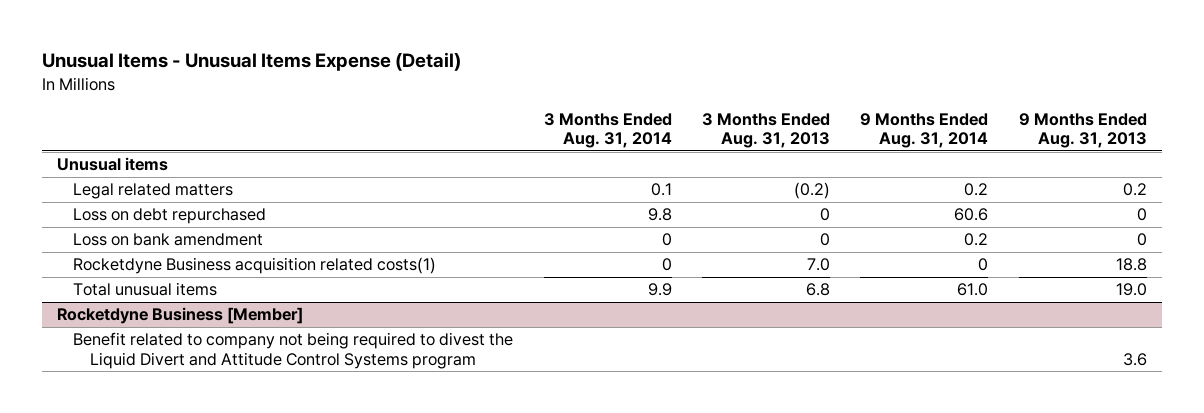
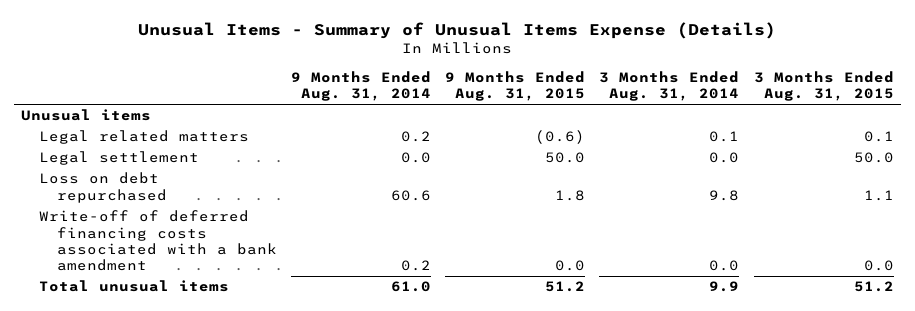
- Unusual Items - Unusual Items Expense (Detail)
+ Unusual Items - Summary of Unusual Items Expense (Details)
- | 3 Months Ended Aug. 31, 2014 | 3 Months Ended Aug. 31, 2013 | 9 Months Ended Aug. 31, 2014 | 9 Months Ended Aug. 31, 2013
+ | 9 Months Ended Aug. 31, 2014 | 9 Months Ended Aug. 31, 2015 | 3 Months Ended Aug. 31, 2014 | 3 Months Ended Aug. 31, 2015
+ Legal settlement | 0.0 | 50.0 | 0.0 | 50.0
- Loss on bank amendment | 0 | 0 | 0.2 | 0
- Rocketdyne Business acquisition related costs(1) | 0 | 7.0 | 0 | 18.8
+ Write-off of deferred financing costs associated with a bank amendment | 0.2 | 0.0 | 0.0 | 0.0
- Rocketdyne Business [Member]
- Benefit related to company not being required to divest the Liquid Divert and Attitude Control Systems program | | | | 3.6

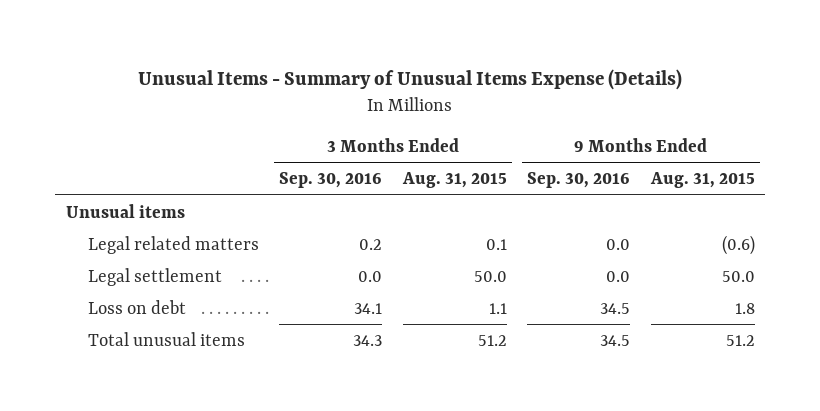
- | 9 Months Ended Aug. 31, 2014 | 9 Months Ended Aug. 31, 2015 | 3 Months Ended Aug. 31, 2014 | 3 Months Ended Aug. 31, 2015
+ | 3 Months Ended Sep. 30, 2016 | 3 Months Ended Aug. 31, 2015 | 9 Months Ended Sep. 30, 2016 | 9 Months Ended Aug. 31, 2015
- Loss on debt repurchased | 60.6 | 1.8 | 9.8 | 1.1
- Write-off of deferred financing costs associated with a bank amendment | 0.2 | 0.0 | 0.0 | 0.0
+ Loss on debt | 34.1 | 1.1 | 34.5 | 1.8

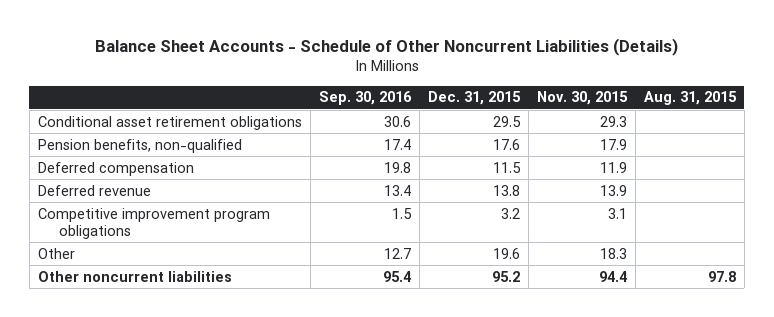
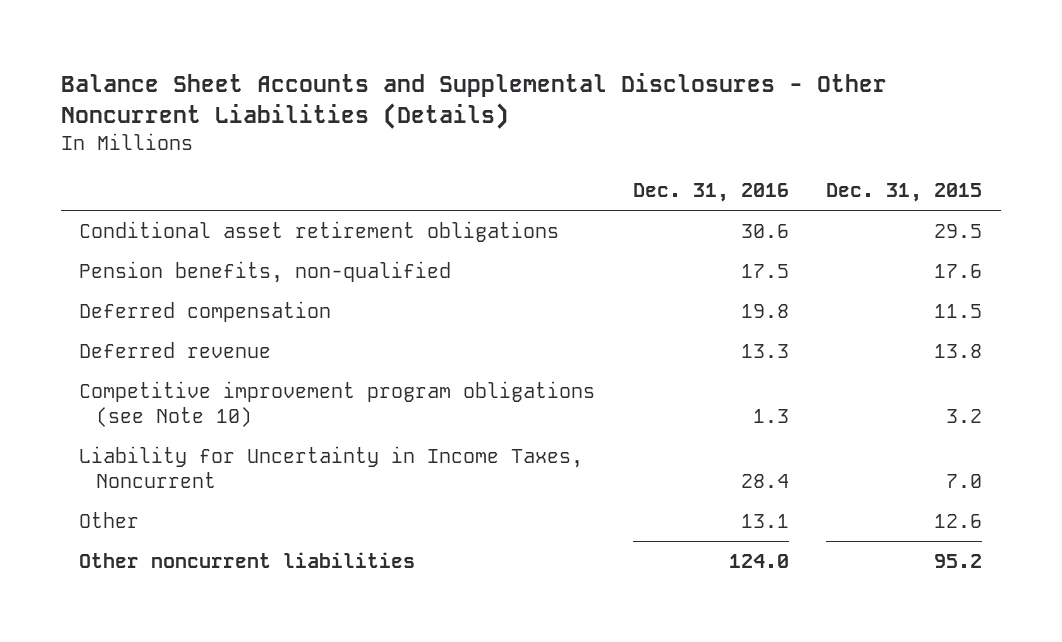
- Balance Sheet Accounts - Schedule of Other Noncurrent Liabilities (Details)
+ Balance Sheet Accounts and Supplemental Disclosures - Other Noncurrent Liabilities (Details)
- | Sep. 30, 2016 | Dec. 31, 2015 | Nov. 30, 2015 | Aug. 31, 2015
+ | Dec. 31, 2016 | Dec. 31, 2015
- Competitive improvement program obligations | 1.5 | 3.2 | 3.1 |
- Other | 12.7 | 19.6 | 18.3 |
+ Competitive improvement program obligations (see Note 10) | 1.3 | 3.2
+ Liability for Uncertainty in Income Taxes, Noncurrent | 28.4 | 7.0
+ Other | 13.1 | 12.6

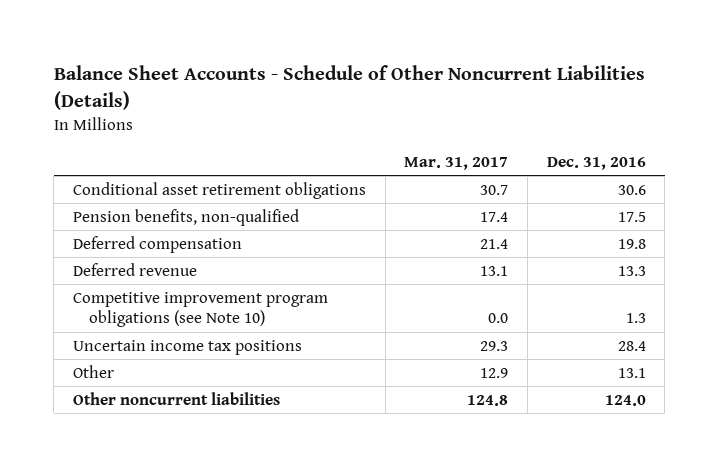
- Balance Sheet Accounts and Supplemental Disclosures - Other Noncurrent Liabilities (Details)
+ Balance Sheet Accounts - Schedule of Other Noncurrent Liabilities (Details)
- | Dec. 31, 2016 | Dec. 31, 2015
+ | Mar. 31, 2017 | Dec. 31, 2016
- Liability for Uncertainty in Income Taxes, Noncurrent | 28.4 | 7.0
+ Uncertain income tax positions | 29.3 | 28.4

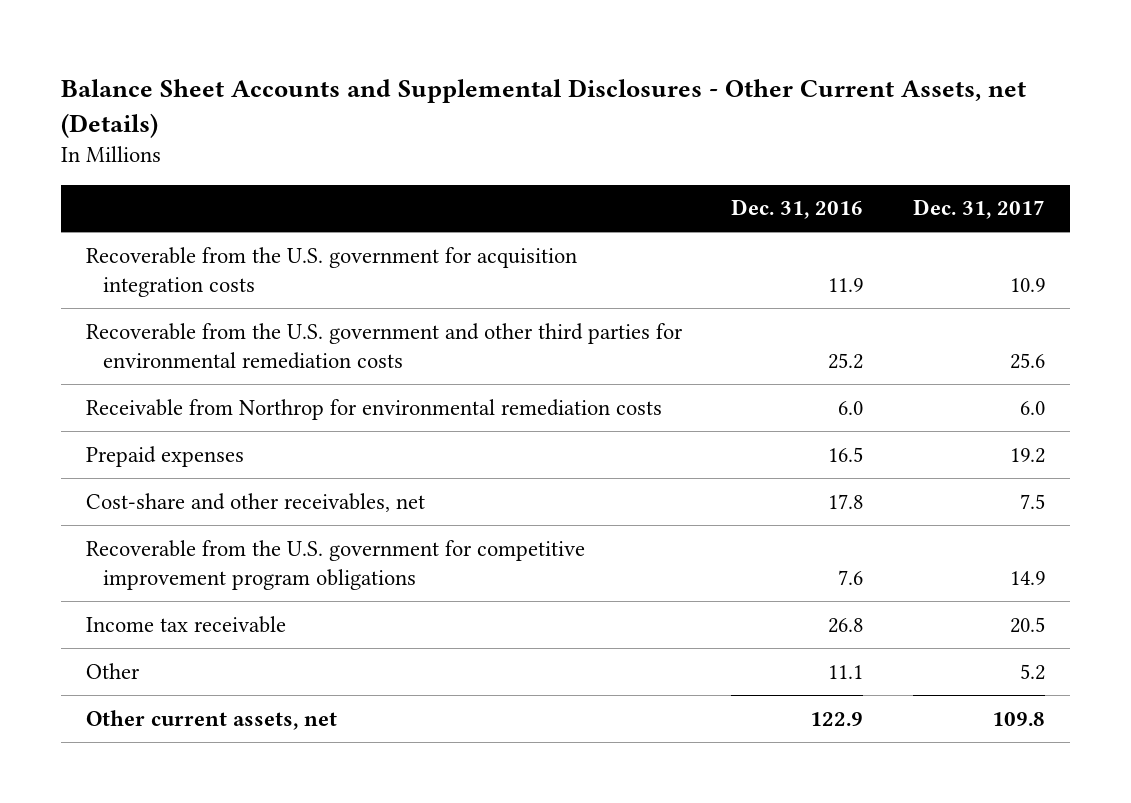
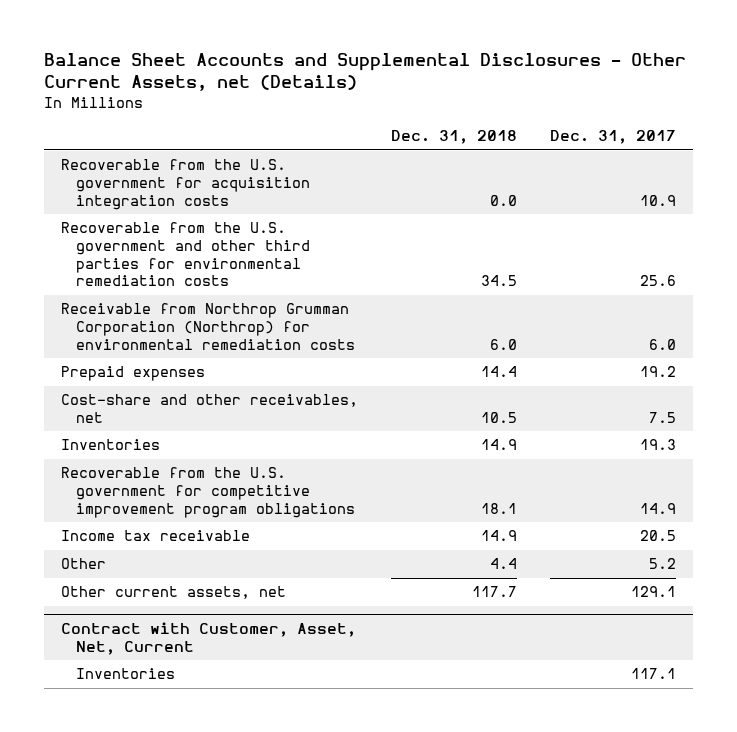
- | Dec. 31, 2016 | Dec. 31, 2017
+ | Dec. 31, 2018 | Dec. 31, 2017
- Receivable from Northrop for environmental remediation costs | 6.0 | 6.0
+ Receivable from Northrop Grumman Corporation (Northrop) for environmental remediation costs | 6.0 | 6.0
+ Inventories | 14.9 | 19.3
- Other current assets, net | 122.9 | 109.8
+ Other current assets, net | 117.7 | 129.1
+ Contract with Customer, Asset, Net, Current
+ Inventories | | 117.1

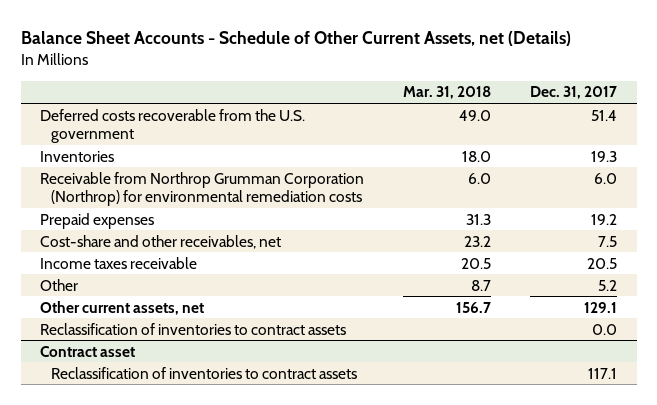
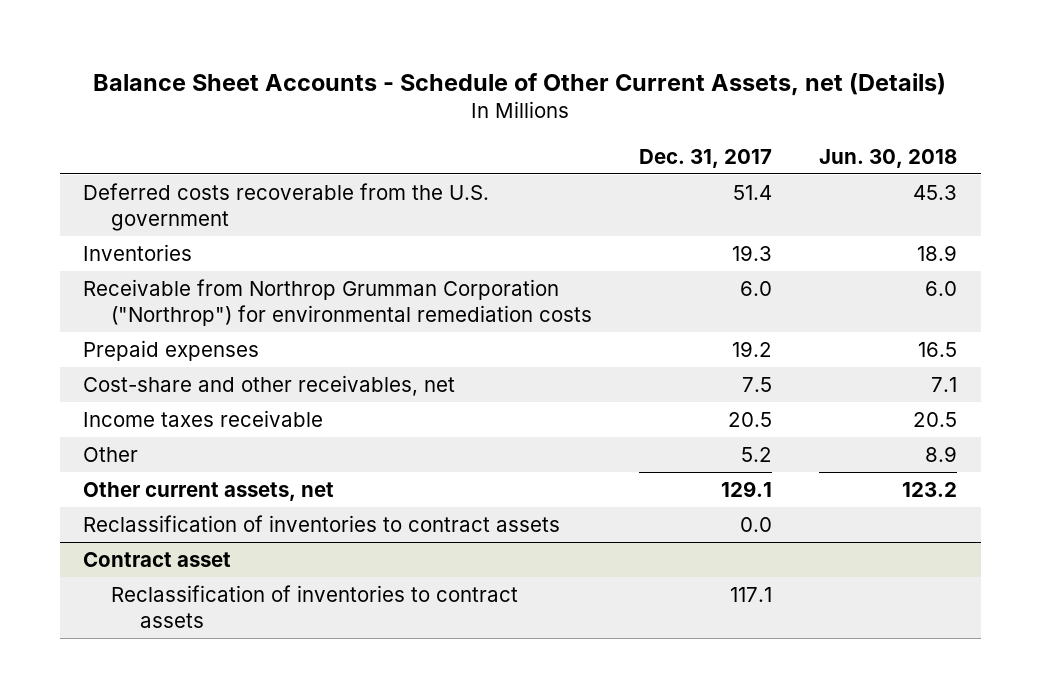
- | Mar. 31, 2018 | Dec. 31, 2017
+ | Dec. 31, 2017 | Jun. 30, 2018
- Receivable from Northrop Grumman Corporation (Northrop) for environmental remediation costs | 6.0 | 6.0
+ Receivable from Northrop Grumman Corporation ("Northrop") for environmental remediation costs | 6.0 | 6.0

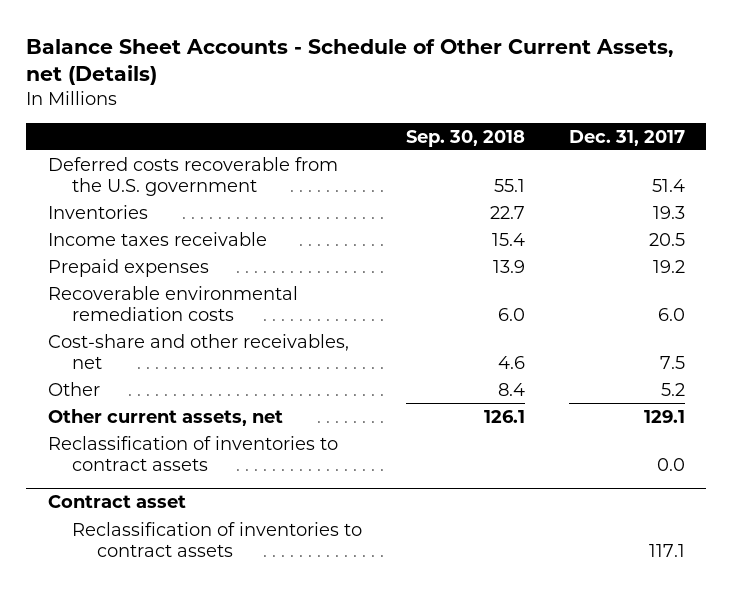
- | Dec. 31, 2017 | Jun. 30, 2018
+ | Sep. 30, 2018 | Dec. 31, 2017
- Receivable from Northrop Grumman Corporation ("Northrop") for environmental remediation costs | 6.0 | 6.0
moved up: Income taxes receivable | 15.4 | 20.5
+ Recoverable environmental remediation costs | 6.0 | 6.0

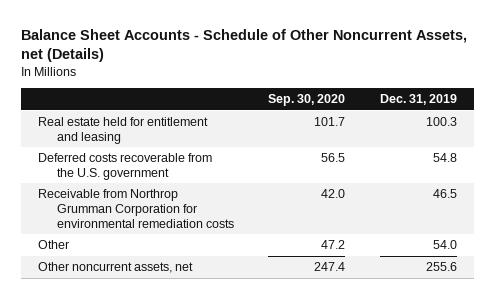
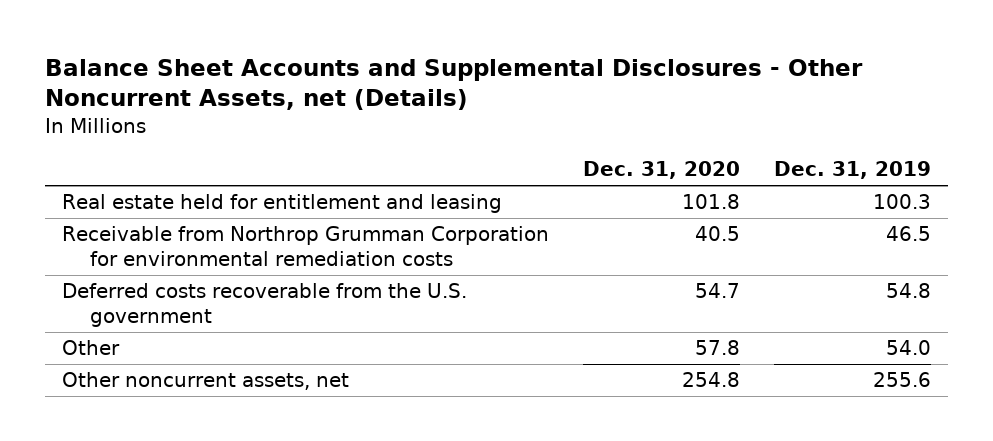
- Balance Sheet Accounts - Schedule of Other Noncurrent Assets, net (Details)
+ Balance Sheet Accounts and Supplemental Disclosures - Other Noncurrent Assets, net (Details)
- | Sep. 30, 2020 | Dec. 31, 2019
+ | Dec. 31, 2020 | Dec. 31, 2019
moved down: Deferred costs recoverable from the U.S. government | 54.7 | 54.8

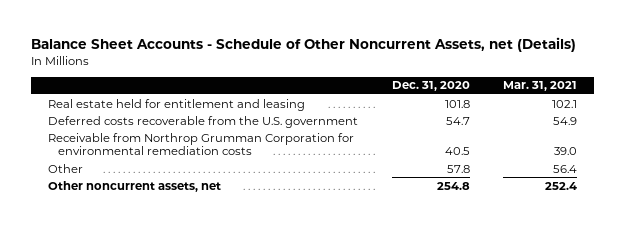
- Balance Sheet Accounts and Supplemental Disclosures - Other Noncurrent Assets, net (Details)
+ Balance Sheet Accounts - Schedule of Other Noncurrent Assets, net (Details)
- | Dec. 31, 2020 | Dec. 31, 2019
+ | Dec. 31, 2020 | Mar. 31, 2021
moved down: Receivable from Northrop Grumman Corporation for environmental remediation costs | 40.5 | 39.0

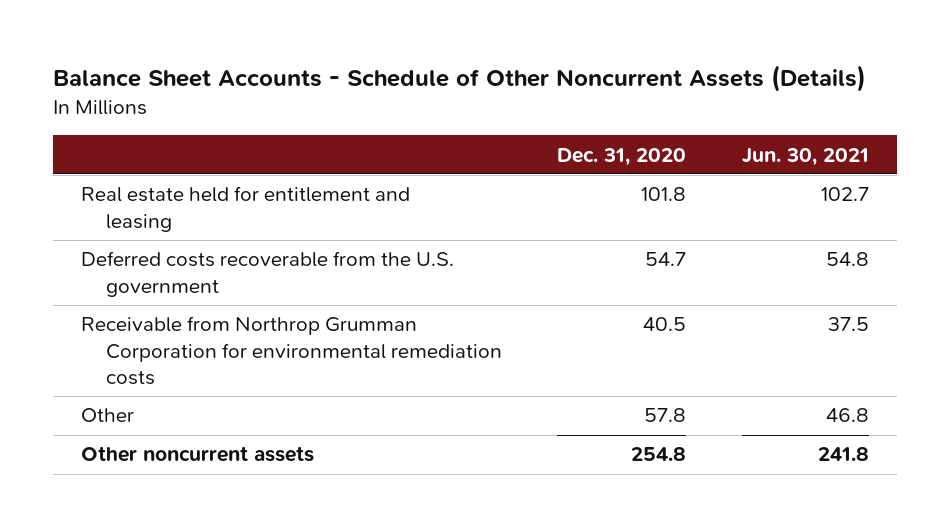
- Balance Sheet Accounts - Schedule of Other Noncurrent Assets, net (Details)
+ Balance Sheet Accounts - Schedule of Other Noncurrent Assets (Details)
- | Dec. 31, 2020 | Mar. 31, 2021
+ | Dec. 31, 2020 | Jun. 30, 2021
- Other noncurrent assets, net | 254.8 | 252.4
+ Other noncurrent assets | 254.8 | 241.8

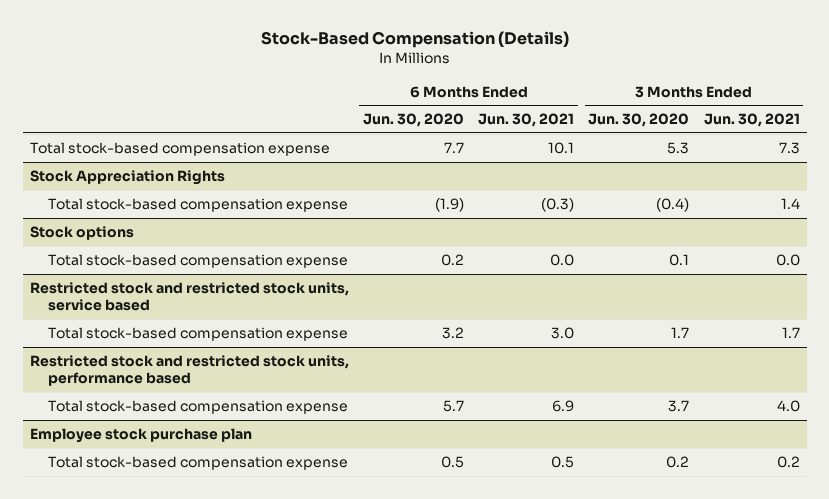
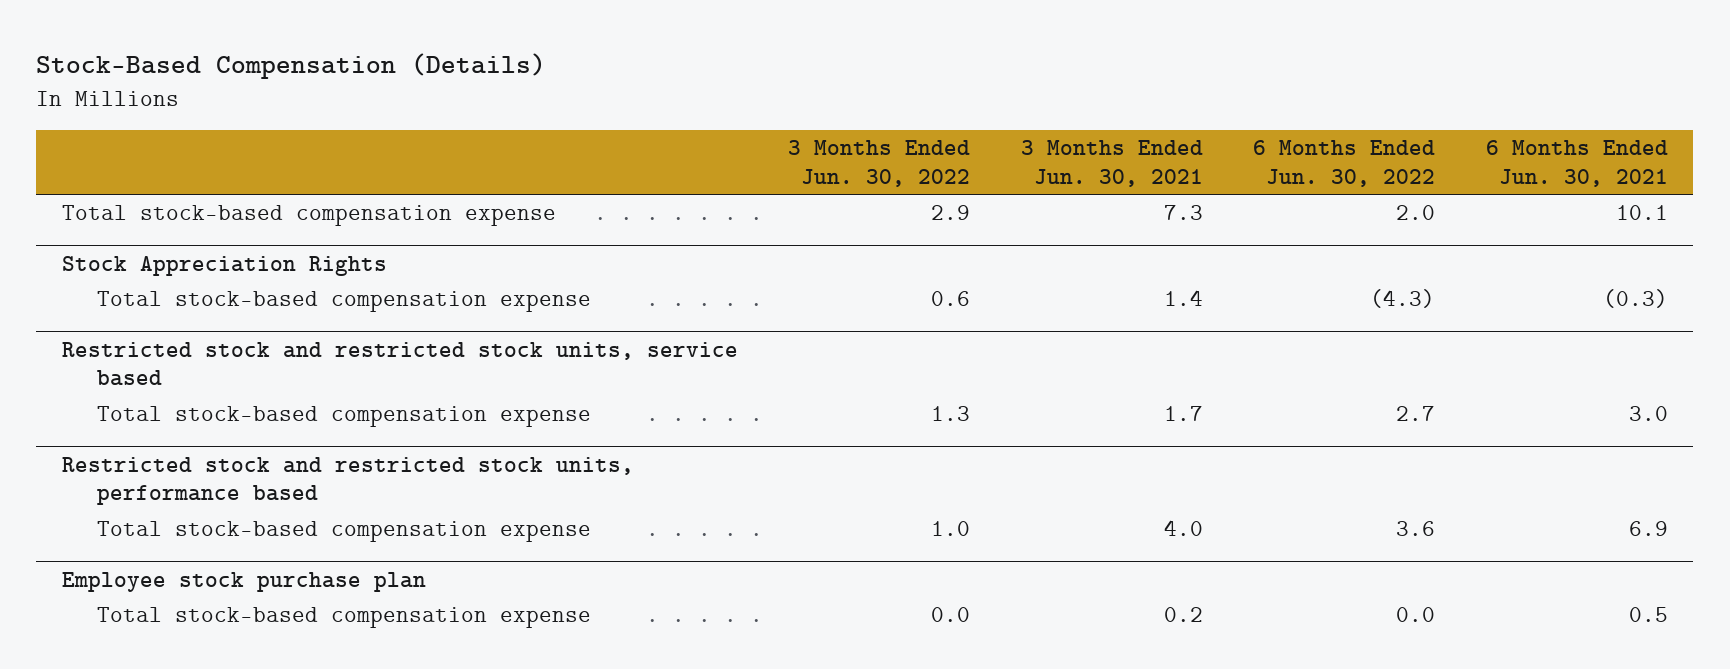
- | 6 Months Ended Jun. 30, 2020 | 6 Months Ended Jun. 30, 2021 | 3 Months Ended Jun. 30, 2020 | 3 Months Ended Jun. 30, 2021
+ | 3 Months Ended Jun. 30, 2022 | 3 Months Ended Jun. 30, 2021 | 6 Months Ended Jun. 30, 2022 | 6 Months Ended Jun. 30, 2021
- Stock options
- Total stock-based compensation expense | 0.2 | 0.0 | 0.1 | 0.0

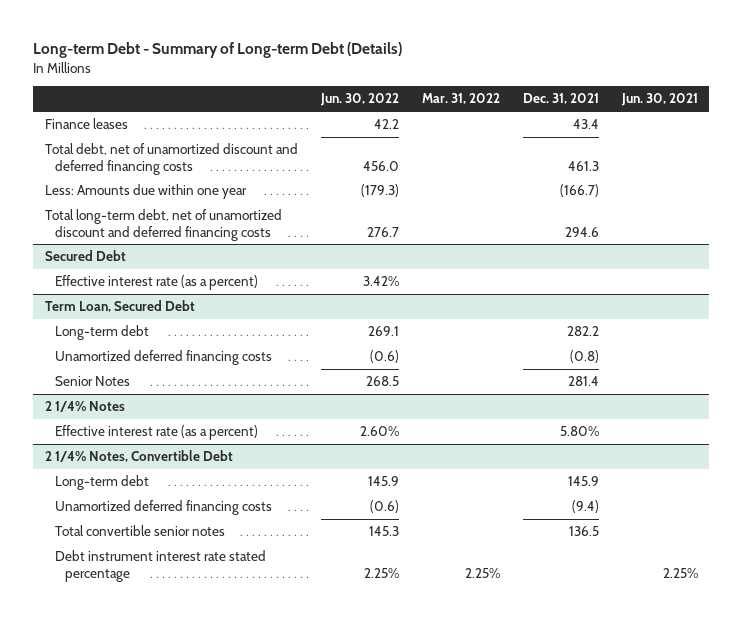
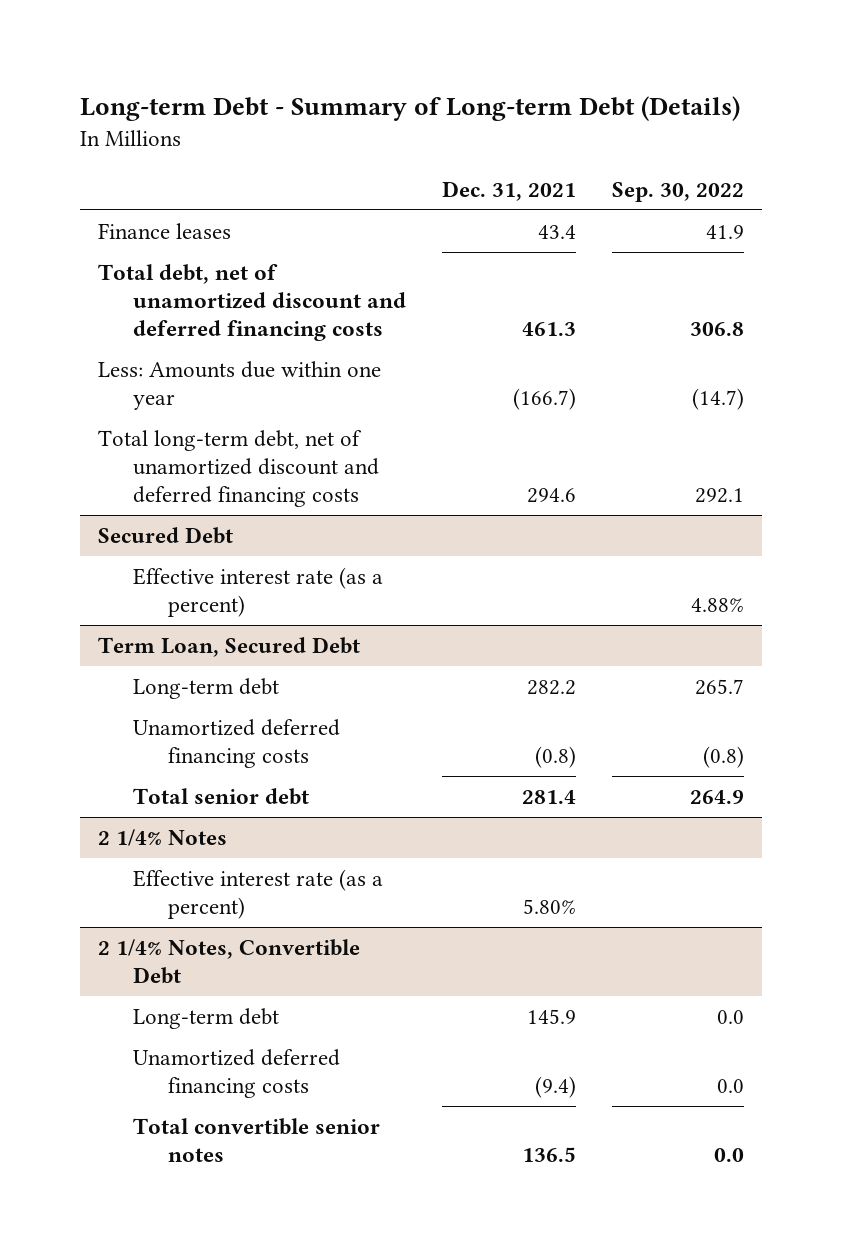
- | Jun. 30, 2022 | Mar. 31, 2022 | Dec. 31, 2021 | Jun. 30, 2021
+ | Dec. 31, 2021 | Sep. 30, 2022
@ Term Loan, Secured Debt
- Senior Notes | 268.5 | | 281.4 |
+ Total senior debt | 281.4 | 264.9
@ 2 1/4% Notes, Convertible Debt
- Debt instrument interest rate stated percentage | 2.25% | 2.25% | | 2.25%

